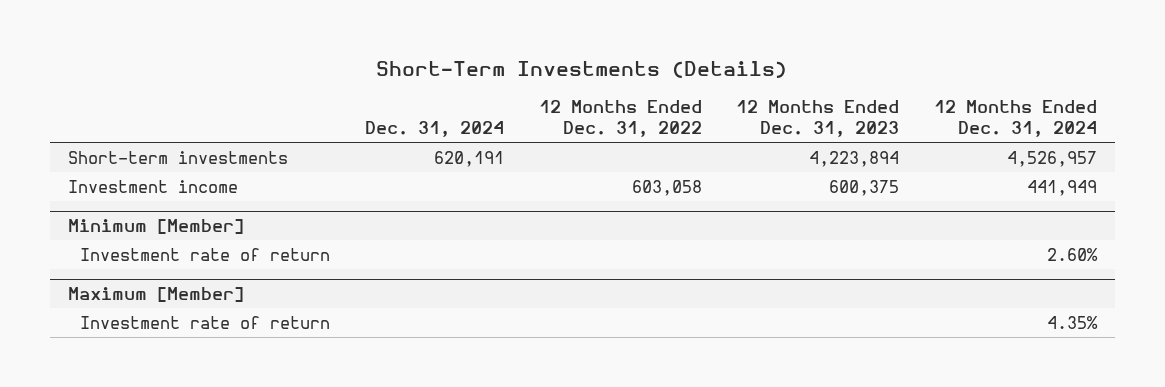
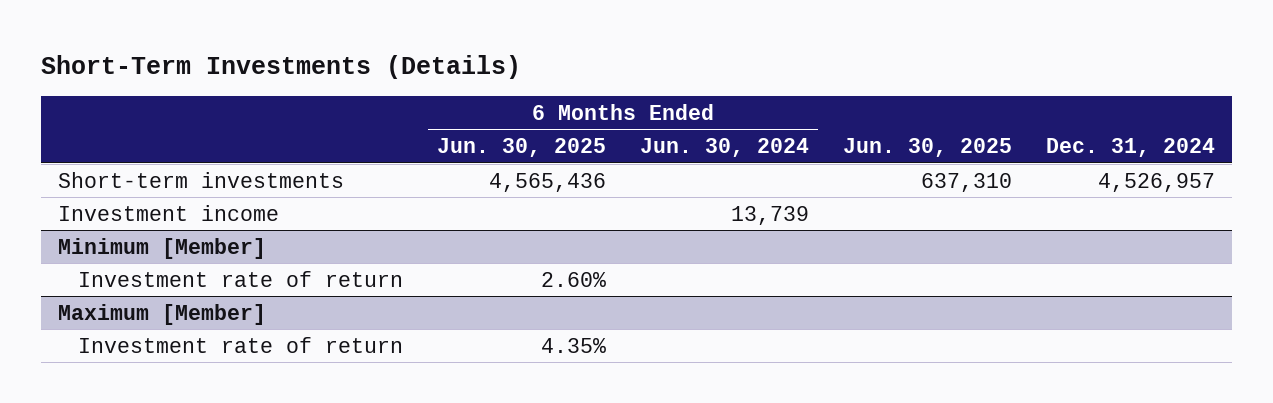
- | Dec. 31, 2024 | 12 Months Ended Dec. 31, 2022 | 12 Months Ended Dec. 31, 2023 | 12 Months Ended Dec. 31, 2024
+ | 6 Months Ended Jun. 30, 2025 | 6 Months Ended Jun. 30, 2024 | Jun. 30, 2025 | Dec. 31, 2024
- Short-term investments | 620,191 | | 4,223,894 | 4,526,957
+ Short-term investments | 4,565,436 | | 637,310 | 4,526,957

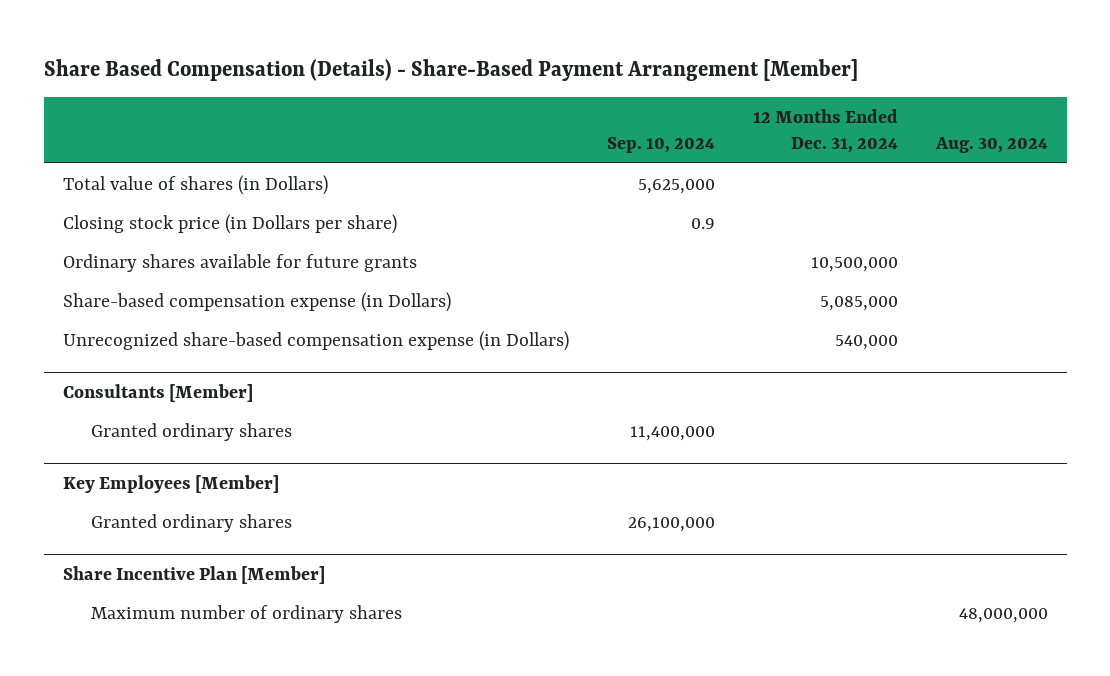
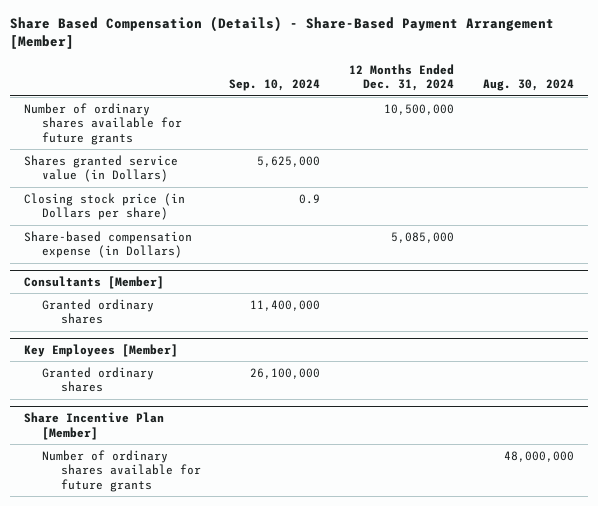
- Total value of shares (in Dollars) | 5,625,000 | |
+ Number of ordinary shares available for future grants | | 10,500,000 |
+ Shares granted service value (in Dollars) | 5,625,000 | |
- Ordinary shares available for future grants | | 10,500,000 |
- Unrecognized share-based compensation expense (in Dollars) | | 540,000 |
@ Share Incentive Plan [Member]
- Maximum number of ordinary shares | | | 48,000,000
+ Number of ordinary shares available for future grants | | | 48,000,000

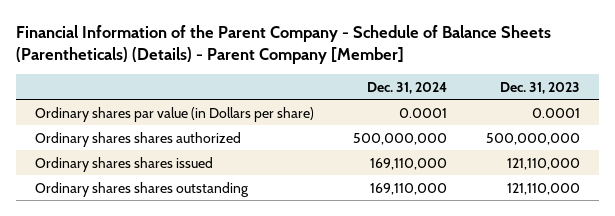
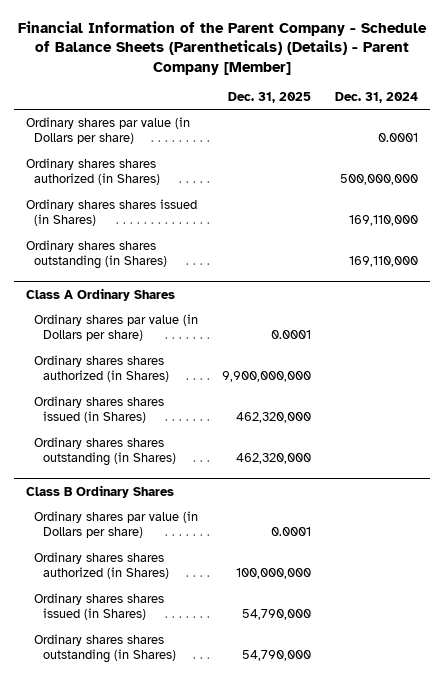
- | Dec. 31, 2024 | Dec. 31, 2023
+ | Dec. 31, 2025 | Dec. 31, 2024
- Ordinary shares shares authorized | 500,000,000 | 500,000,000
- Ordinary shares shares issued | 169,110,000 | 121,110,000
- Ordinary shares shares outstanding | 169,110,000 | 121,110,000
+ Ordinary shares shares authorized (in Shares) | | 500,000,000
+ Ordinary shares shares issued (in Shares) | | 169,110,000
+ Ordinary shares shares outstanding (in Shares) | | 169,110,000
+ Class A Ordinary Shares
+ Ordinary shares par value (in Dollars per share) | 0.0001 |
+ Ordinary shares shares authorized (in Shares) | 9,900,000,000 |
+ Ordinary shares shares issued (in Shares) | 462,320,000 |
+ Ordinary shares shares outstanding (in Shares) | 462,320,000 |
+ Class B Ordinary Shares
+ Ordinary shares par value (in Dollars per share) | 0.0001 |
+ Ordinary shares shares authorized (in Shares) | 100,000,000 |
+ Ordinary shares shares issued (in Shares) | 54,790,000 |
+ Ordinary shares shares outstanding (in Shares) | 54,790,000 |

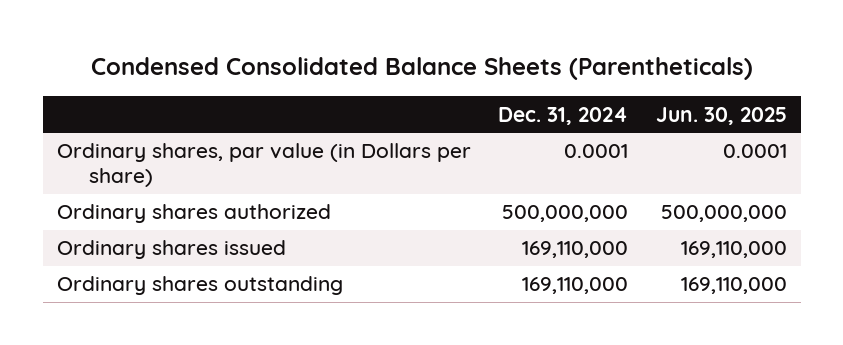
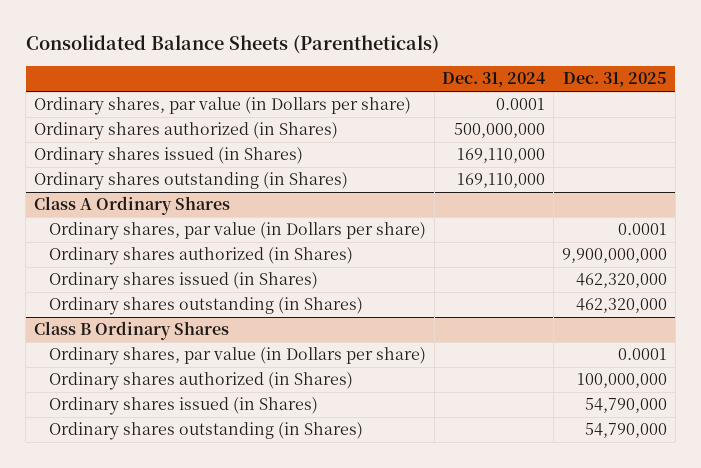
- Condensed Consolidated Balance Sheets (Parentheticals)
+ Consolidated Balance Sheets (Parentheticals)
- | Dec. 31, 2024 | Jun. 30, 2025
+ | Dec. 31, 2024 | Dec. 31, 2025
- Ordinary shares authorized | 500,000,000 | 500,000,000
- Ordinary shares issued | 169,110,000 | 169,110,000
- Ordinary shares outstanding | 169,110,000 | 169,110,000
+ Ordinary shares authorized (in Shares) | 500,000,000 |
+ Ordinary shares issued (in Shares) | 169,110,000 |
+ Ordinary shares outstanding (in Shares) | 169,110,000 |
+ Class A Ordinary Shares
+ Ordinary shares, par value (in Dollars per share) | | 0.0001
+ Ordinary shares authorized (in Shares) | | 9,900,000,000
+ Ordinary shares issued (in Shares) | | 462,320,000
+ Ordinary shares outstanding (in Shares) | | 462,320,000
+ Class B Ordinary Shares
+ Ordinary shares, par value (in Dollars per share) | | 0.0001
+ Ordinary shares authorized (in Shares) | | 100,000,000
+ Ordinary shares issued (in Shares) | | 54,790,000
+ Ordinary shares outstanding (in Shares) | | 54,790,000

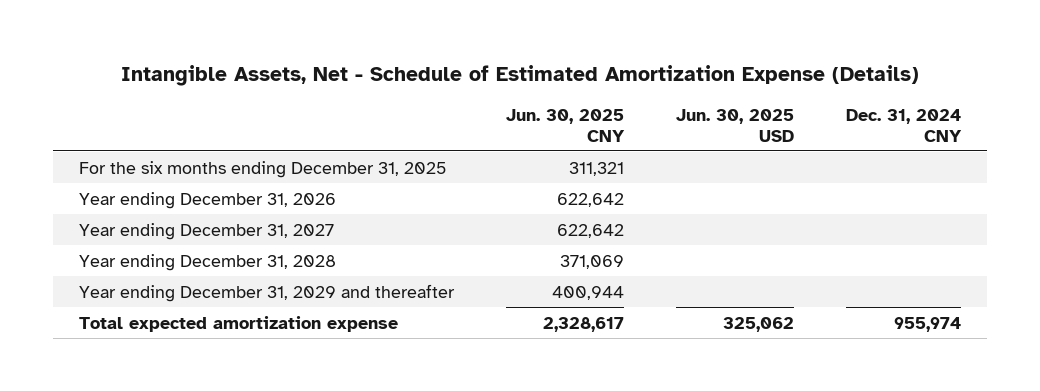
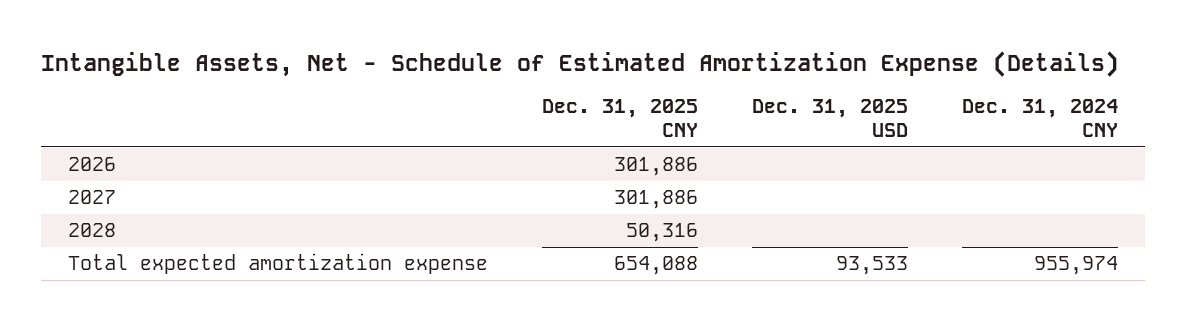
- | Jun. 30, 2025 CNY | Jun. 30, 2025 USD | Dec. 31, 2024 CNY
+ | Dec. 31, 2025 CNY | Dec. 31, 2025 USD | Dec. 31, 2024 CNY
- For the six months ending December 31, 2025 | 311,321 | |
- Year ending December 31, 2026 | 622,642 | |
- Year ending December 31, 2027 | 622,642 | |
- Year ending December 31, 2028 | 371,069 | |
- Year ending December 31, 2029 and thereafter | 400,944 | |
+ 2026 | 301,886 | |
+ 2027 | 301,886 | |
+ 2028 | 50,316 | |

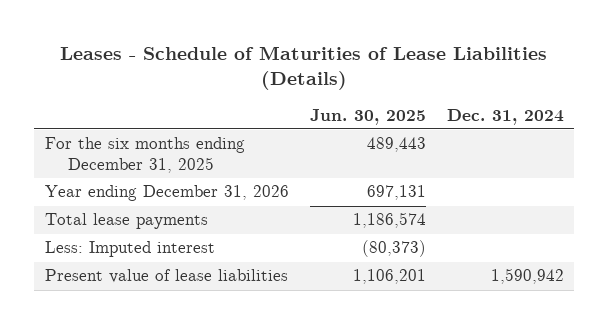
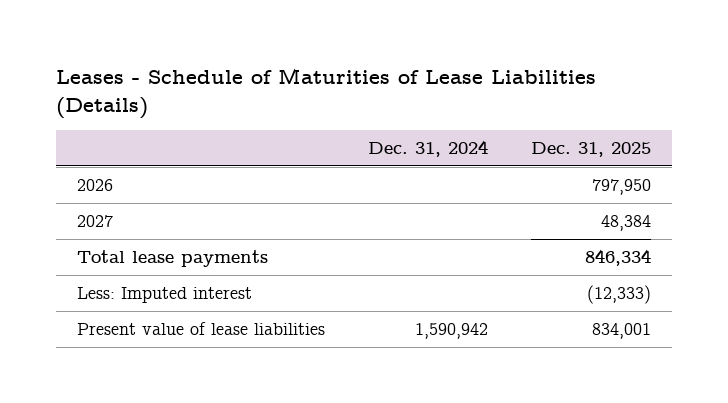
- | Jun. 30, 2025 | Dec. 31, 2024
+ | Dec. 31, 2024 | Dec. 31, 2025
- For the six months ending December 31, 2025 | 489,443 |
- Year ending December 31, 2026 | 697,131 |
+ 2026 | | 797,950
+ 2027 | | 48,384

